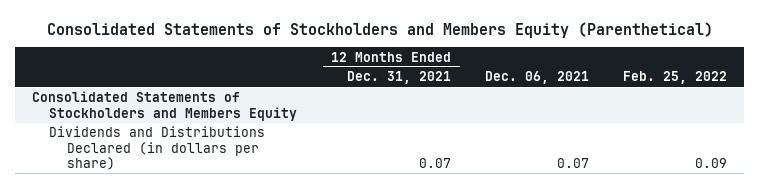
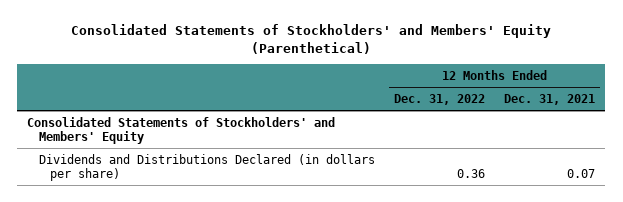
- Consolidated Statements of Stockholders and Members Equity (Parenthetical)
+ Consolidated Statements of Stockholders' and Members' Equity (Parenthetical)
- | 12 Months Ended Dec. 31, 2021 | Dec. 06, 2021 | Feb. 25, 2022
+ | 12 Months Ended Dec. 31, 2022 | 12 Months Ended Dec. 31, 2021
- Consolidated Statements of Stockholders and Members Equity
+ Consolidated Statements of Stockholders' and Members' Equity

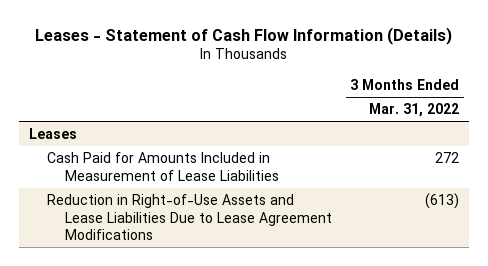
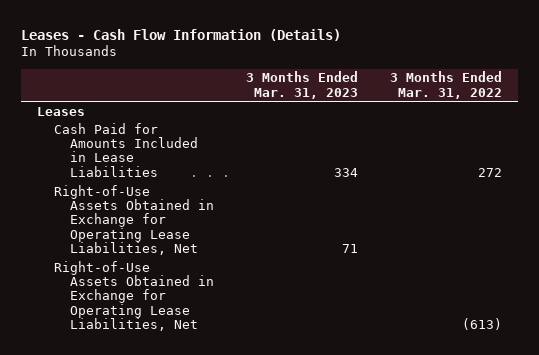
- Leases - Statement of Cash Flow Information (Details)
+ Leases - Cash Flow Information (Details)
- | 3 Months Ended Mar. 31, 2022
+ | 3 Months Ended Mar. 31, 2023 | 3 Months Ended Mar. 31, 2022
- Cash Paid for Amounts Included in Measurement of Lease Liabilities | 272
- Reduction in Right-of-Use Assets and Lease Liabilities Due to Lease Agreement Modifications | (613)
+ Cash Paid for Amounts Included in Lease Liabilities | 334 | 272
+ Right-of-Use Assets Obtained in Exchange for Operating Lease Liabilities, Net | 71 |
+ Right-of-Use Assets Obtained in Exchange for Operating Lease Liabilities, Net | | (613)

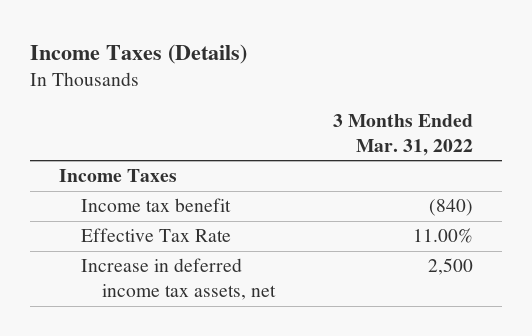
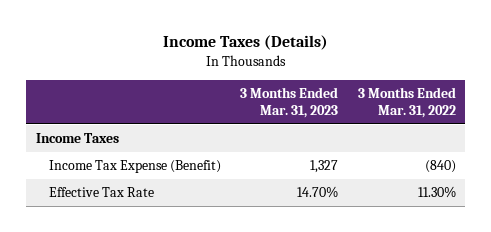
- | 3 Months Ended Mar. 31, 2022
+ | 3 Months Ended Mar. 31, 2023 | 3 Months Ended Mar. 31, 2022
- Income tax benefit | (840)
- Effective Tax Rate | 11.00%
- Increase in deferred income tax assets, net | 2,500
+ Income Tax Expense (Benefit) | 1,327 | (840)
+ Effective Tax Rate | 14.70% | 11.30%

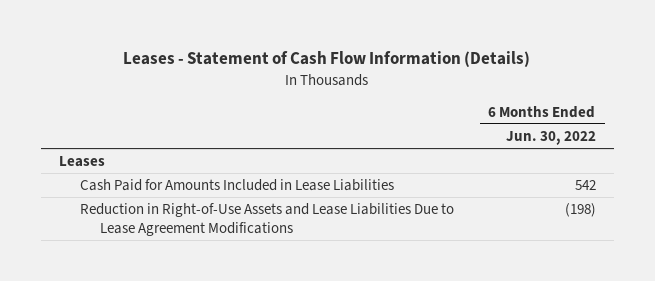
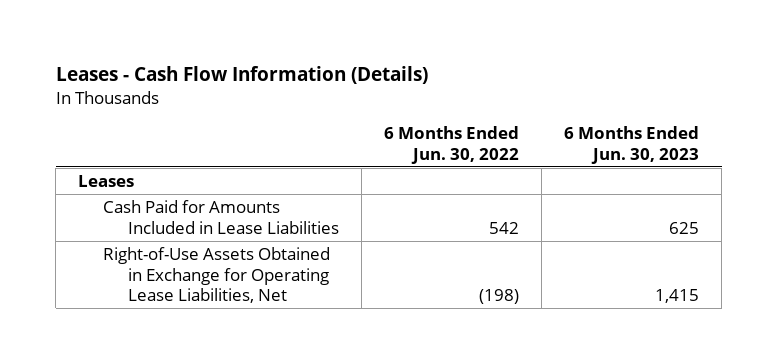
- Leases - Statement of Cash Flow Information (Details)
+ Leases - Cash Flow Information (Details)
- | 6 Months Ended Jun. 30, 2022
+ | 6 Months Ended Jun. 30, 2022 | 6 Months Ended Jun. 30, 2023
- Reduction in Right-of-Use Assets and Lease Liabilities Due to Lease Agreement Modifications | (198)
+ Right-of-Use Assets Obtained in Exchange for Operating Lease Liabilities, Net | (198) | 1,415

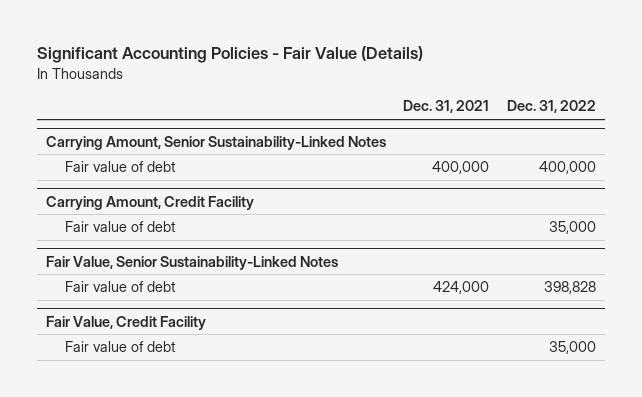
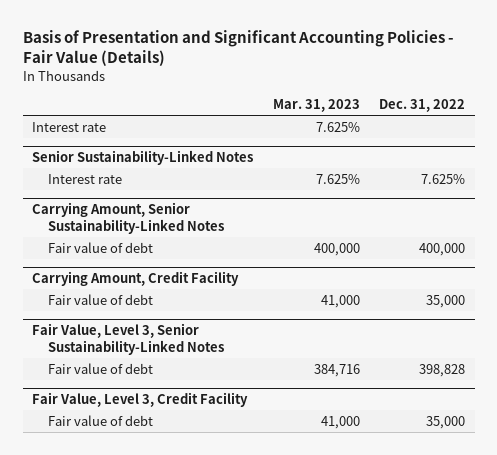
- Significant Accounting Policies - Fair Value (Details)
+ Basis of Presentation and Significant Accounting Policies - Fair Value (Details)
- | Dec. 31, 2021 | Dec. 31, 2022
+ | Mar. 31, 2023 | Dec. 31, 2022
+ Interest rate | 7.625% |
+ Senior Sustainability-Linked Notes
+ Interest rate | 7.625% | 7.625%
- Fair Value, Senior Sustainability-Linked Notes
+ Fair Value, Level 3, Senior Sustainability-Linked Notes
- Fair Value, Credit Facility
+ Fair Value, Level 3, Credit Facility

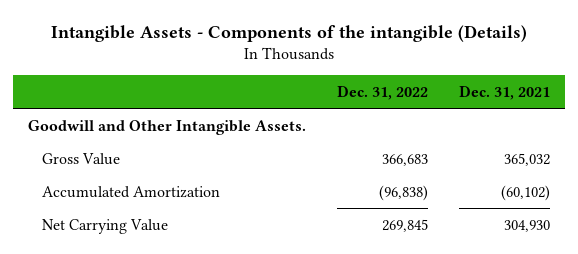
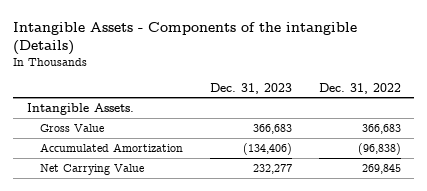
- | Dec. 31, 2022 | Dec. 31, 2021
+ | Dec. 31, 2023 | Dec. 31, 2022
- Goodwill and Other Intangible Assets.
+ Intangible Assets.

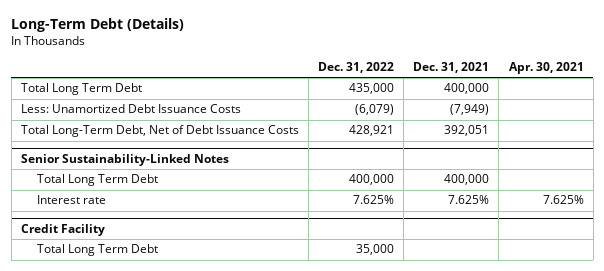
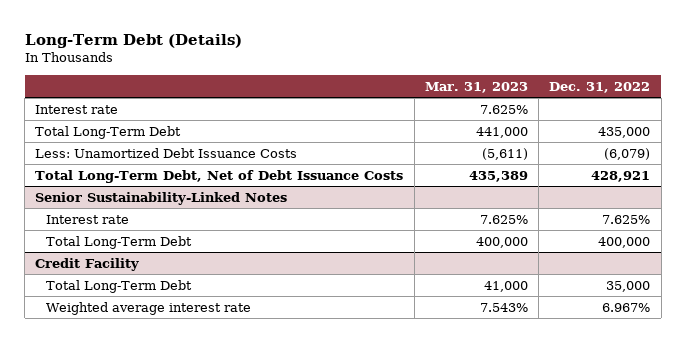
- | Dec. 31, 2022 | Dec. 31, 2021 | Apr. 30, 2021
+ | Mar. 31, 2023 | Dec. 31, 2022
- Total Long Term Debt | 435,000 | 400,000 |
+ Interest rate | 7.625% |
+ Total Long-Term Debt | 441,000 | 435,000
@ Senior Sustainability-Linked Notes
- Total Long Term Debt | 400,000 | 400,000 |
+ Total Long-Term Debt | 400,000 | 400,000
@ Credit Facility
- Total Long Term Debt | 35,000 | |
+ Total Long-Term Debt | 41,000 | 35,000
+ Weighted average interest rate | 7.543% | 6.967%

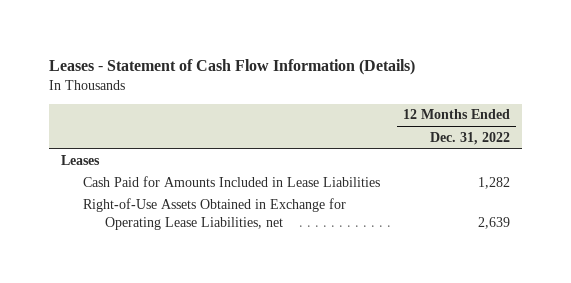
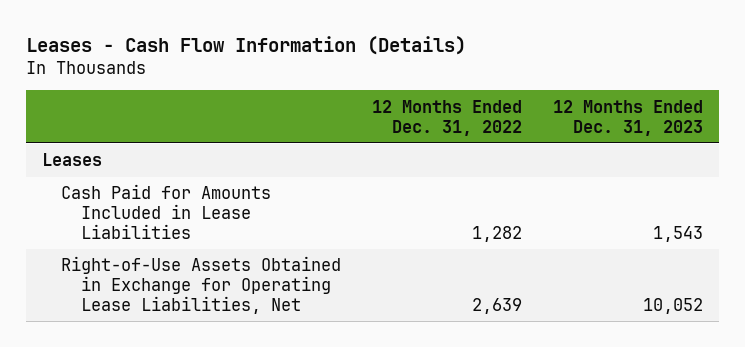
- Leases - Statement of Cash Flow Information (Details)
+ Leases - Cash Flow Information (Details)
- | 12 Months Ended Dec. 31, 2022
+ | 12 Months Ended Dec. 31, 2022 | 12 Months Ended Dec. 31, 2023
- Right-of-Use Assets Obtained in Exchange for Operating Lease Liabilities, net | 2,639
+ Right-of-Use Assets Obtained in Exchange for Operating Lease Liabilities, Net | 2,639 | 10,052

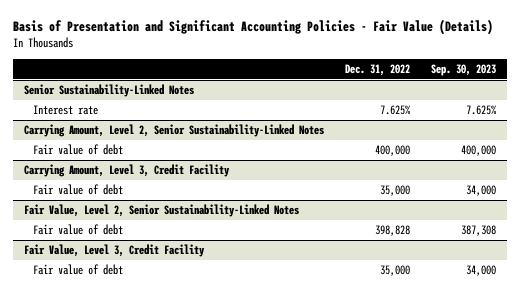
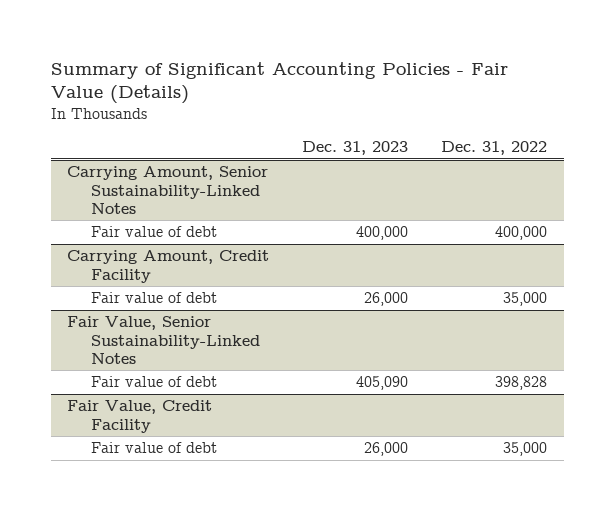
- Basis of Presentation and Significant Accounting Policies - Fair Value (Details)
+ Summary of Significant Accounting Policies - Fair Value (Details)
- | Dec. 31, 2022 | Sep. 30, 2023
+ | Dec. 31, 2023 | Dec. 31, 2022
- Senior Sustainability-Linked Notes
- Interest rate | 7.625% | 7.625%
- Carrying Amount, Level 2, Senior Sustainability-Linked Notes
+ Carrying Amount, Senior Sustainability-Linked Notes
- Carrying Amount, Level 3, Credit Facility
+ Carrying Amount, Credit Facility
- Fair Value, Level 2, Senior Sustainability-Linked Notes
+ Fair Value, Senior Sustainability-Linked Notes
- Fair Value, Level 3, Credit Facility
+ Fair Value, Credit Facility

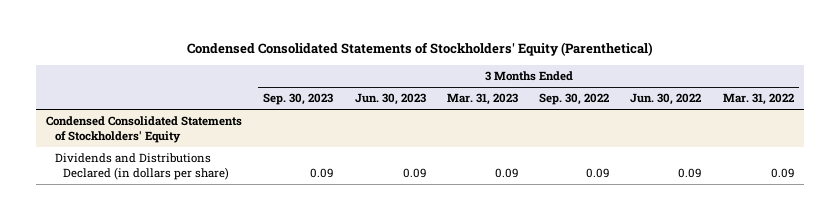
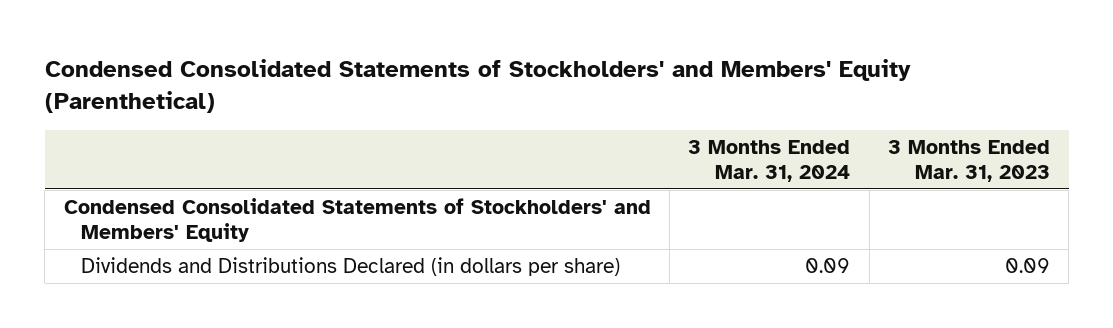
- Condensed Consolidated Statements of Stockholders' Equity (Parenthetical)
+ Condensed Consolidated Statements of Stockholders' and Members' Equity (Parenthetical)
- | 3 Months Ended Sep. 30, 2023 | 3 Months Ended Jun. 30, 2023 | 3 Months Ended Mar. 31, 2023 | 3 Months Ended Sep. 30, 2022 | 3 Months Ended Jun. 30, 2022 | 3 Months Ended Mar. 31, 2022
+ | 3 Months Ended Mar. 31, 2024 | 3 Months Ended Mar. 31, 2023
- Condensed Consolidated Statements of Stockholders' Equity
+ Condensed Consolidated Statements of Stockholders' and Members' Equity

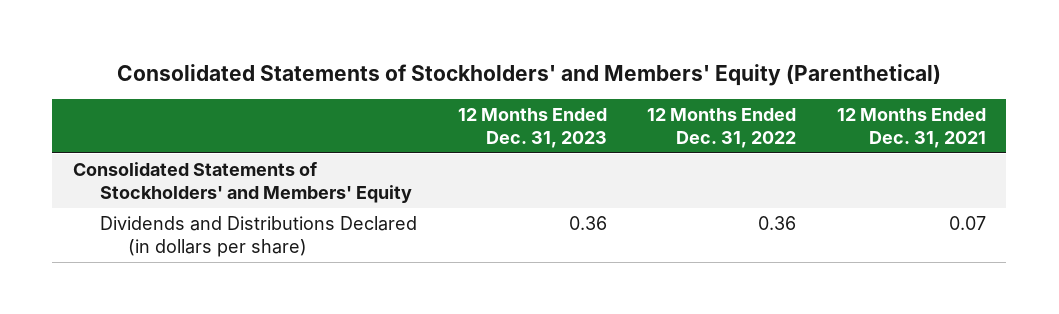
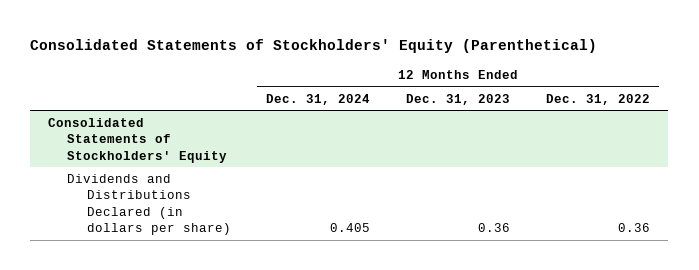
- Consolidated Statements of Stockholders' and Members' Equity (Parenthetical)
+ Consolidated Statements of Stockholders' Equity (Parenthetical)
- | 12 Months Ended Dec. 31, 2023 | 12 Months Ended Dec. 31, 2022 | 12 Months Ended Dec. 31, 2021
+ | 12 Months Ended Dec. 31, 2024 | 12 Months Ended Dec. 31, 2023 | 12 Months Ended Dec. 31, 2022
- Consolidated Statements of Stockholders' and Members' Equity
+ Consolidated Statements of Stockholders' Equity

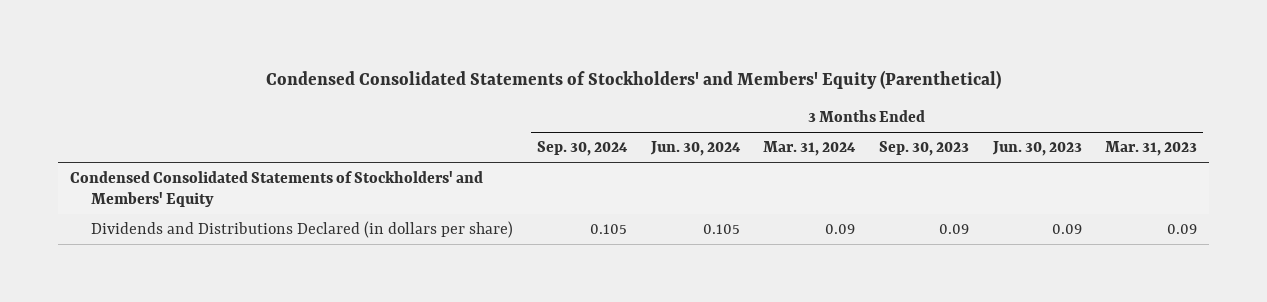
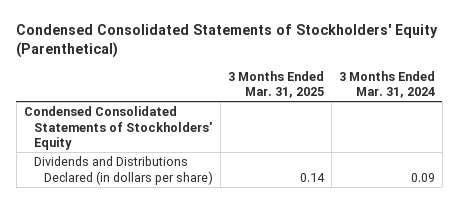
- Condensed Consolidated Statements of Stockholders' and Members' Equity (Parenthetical)
+ Condensed Consolidated Statements of Stockholders' Equity (Parenthetical)
- | 3 Months Ended Sep. 30, 2024 | 3 Months Ended Jun. 30, 2024 | 3 Months Ended Mar. 31, 2024 | 3 Months Ended Sep. 30, 2023 | 3 Months Ended Jun. 30, 2023 | 3 Months Ended Mar. 31, 2023
+ | 3 Months Ended Mar. 31, 2025 | 3 Months Ended Mar. 31, 2024
- Condensed Consolidated Statements of Stockholders' and Members' Equity
+ Condensed Consolidated Statements of Stockholders' Equity

